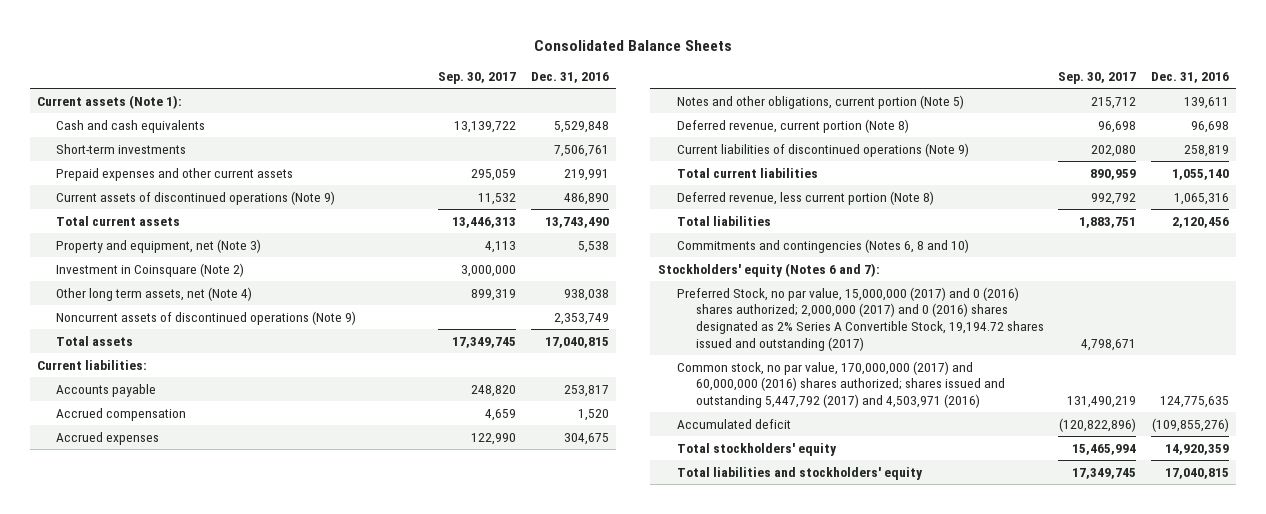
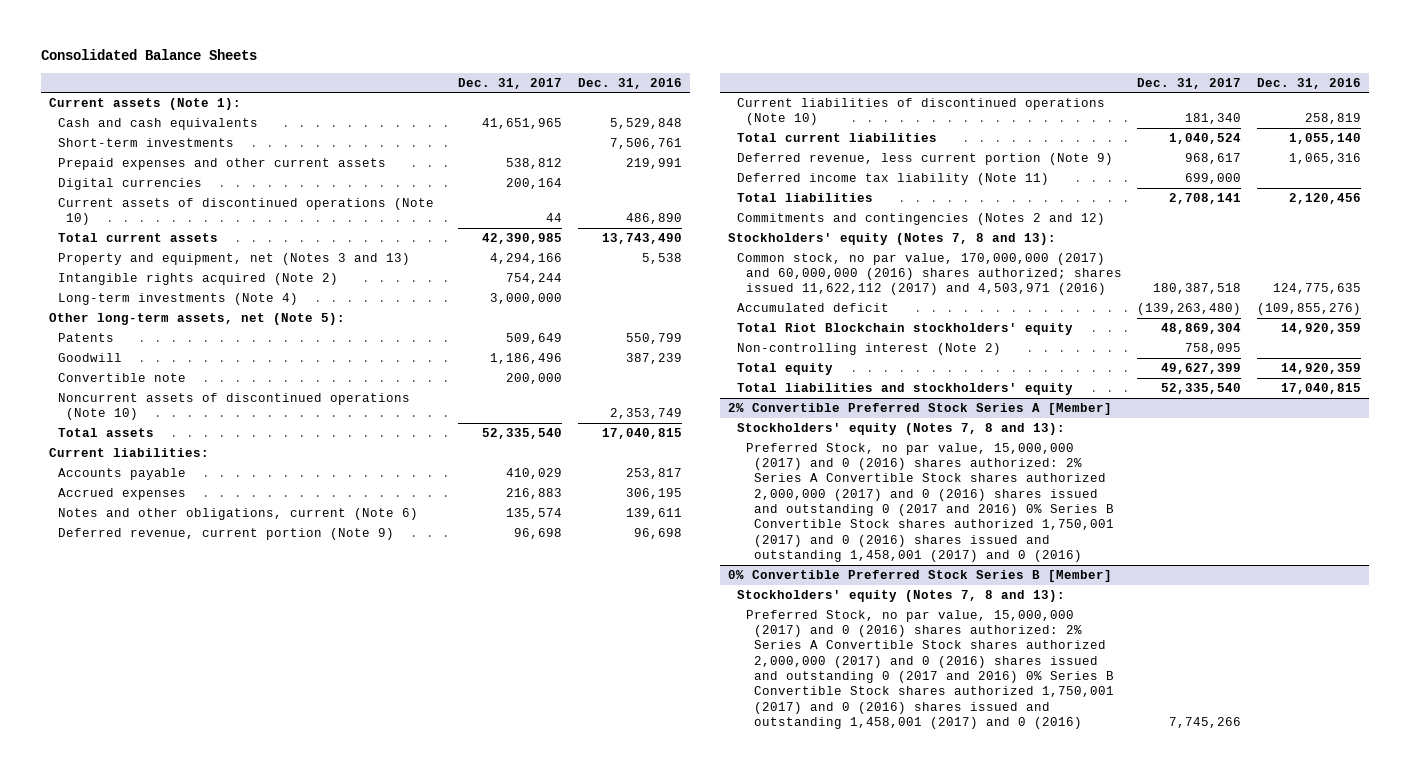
- | Sep. 30, 2017 | Dec. 31, 2016
+ | Dec. 31, 2017 | Dec. 31, 2016
- Current assets of discontinued operations (Note 9) | 11,532 | 486,890
+ Digital currencies | 200,164 |
+ Current assets of discontinued operations (Note 10) | 44 | 486,890
- Property and equipment, net (Note 3) | 4,113 | 5,538
- Investment in Coinsquare (Note 2) | 3,000,000 |
- Other long term assets, net (Note 4) | 899,319 | 938,038
- Noncurrent assets of discontinued operations (Note 9) | | 2,353,749
+ Property and equipment, net (Notes 3 and 13) | 4,294,166 | 5,538
+ Intangible rights acquired (Note 2) | 754,244 |
+ Long-term investments (Note 4) | 3,000,000 |
+ Other long-term assets, net (Note 5):
+ Patents | 509,649 | 550,799
+ Goodwill | 1,186,496 | 387,239
+ Convertible note | 200,000 |
+ Noncurrent assets of discontinued operations (Note 10) | | 2,353,749
- Accrued compensation | 4,659 | 1,520
- Accrued expenses | 122,990 | 304,675
- Notes and other obligations, current portion (Note 5) | 215,712 | 139,611
- Deferred revenue, current portion (Note 8) | 96,698 | 96,698
- Current liabilities of discontinued operations (Note 9) | 202,080 | 258,819
+ Accrued expenses | 216,883 | 306,195
+ Notes and other obligations, current (Note 6) | 135,574 | 139,611
+ Deferred revenue, current portion (Note 9) | 96,698 | 96,698
+ Current liabilities of discontinued operations (Note 10) | 181,340 | 258,819
- Deferred revenue, less current portion (Note 8) | 992,792 | 1,065,316
+ Deferred revenue, less current portion (Note 9) | 968,617 | 1,065,316
+ Deferred income tax liability (Note 11) | 699,000 |
- Commitments and contingencies (Notes 6, 8 and 10)
- Stockholders' equity (Notes 6 and 7):
- Preferred Stock, no par value, 15,000,000 (2017) and 0 (2016) shares authorized; 2,000,000 (2017) and 0 (2016) shares designated as 2% Series A Convertible Stock, 19,194.72 shares issued and outstanding (2017) | 4,798,671 |
- Common stock, no par value, 170,000,000 (2017) and 60,000,000 (2016) shares authorized; shares issued and outstanding 5,447,792 (2017) and 4,503,971 (2016) | 131,490,219 | 124,775,635
+ Commitments and contingencies (Notes 2 and 12)
+ Stockholders' equity (Notes 7, 8 and 13):
+ Common stock, no par value, 170,000,000 (2017) and 60,000,000 (2016) shares authorized; shares issued 11,622,112 (2017) and 4,503,971 (2016) | 180,387,518 | 124,775,635
- Total stockholders' equity | 15,465,994 | 14,920,359
+ Total Riot Blockchain stockholders' equity | 48,869,304 | 14,920,359
+ Non-controlling interest (Note 2) | 758,095 |
+ Total equity | 49,627,399 | 14,920,359
+ 2% Convertible Preferred Stock Series A [Member]
+ Stockholders' equity (Notes 7, 8 and 13):
+ Preferred Stock, no par value, 15,000,000 (2017) and 0 (2016) shares authorized: 2% Series A Convertible Stock shares authorized 2,000,000 (2017) and 0 (2016) shares issued and outstanding 0 (2017 and 2016) 0% Series B Convertible Stock shares authorized 1,750,001 (2017) and 0 (2016) shares issued and outstanding 1,458,001 (2017) and 0 (2016)
+ 0% Convertible Preferred Stock Series B [Member]
+ Stockholders' equity (Notes 7, 8 and 13):
+ Preferred Stock, no par value, 15,000,000 (2017) and 0 (2016) shares authorized: 2% Series A Convertible Stock shares authorized 2,000,000 (2017) and 0 (2016) shares issued and outstanding 0 (2017 and 2016) 0% Series B Convertible Stock shares authorized 1,750,001 (2017) and 0 (2016) shares issued and outstanding 1,458,001 (2017) and 0 (2016) | 7,745,266 |

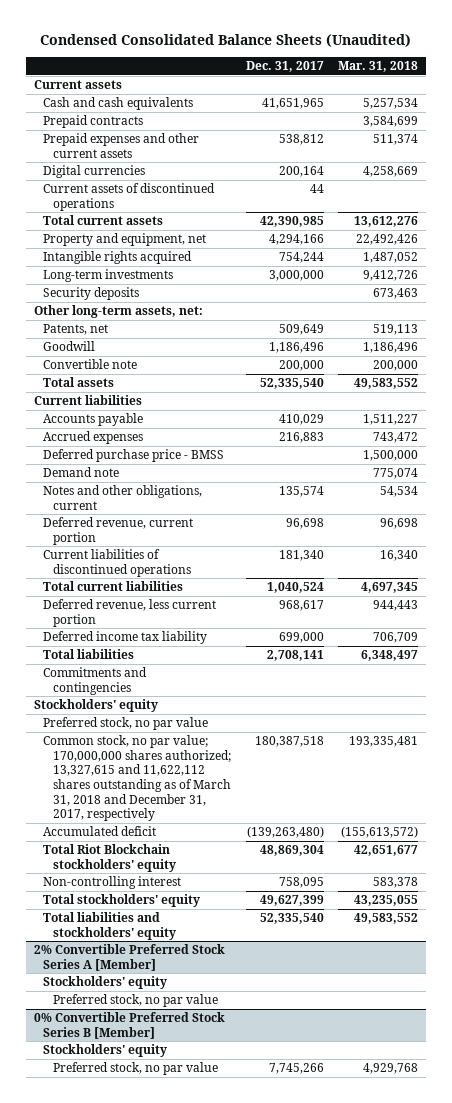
- Consolidated Balance Sheets
+ Condensed Consolidated Balance Sheets (Unaudited)
- | Dec. 31, 2017 | Dec. 31, 2016
+ | Dec. 31, 2017 | Mar. 31, 2018
- Current assets (Note 1):
+ Current assets
- Short-term investments | | 7,506,761
+ Prepaid contracts | | 3,584,699
- Current assets of discontinued operations (Note 10) | 44 | 486,890
+ Current assets of discontinued operations | 44 |
- Property and equipment, net (Notes 3 and 13) | 4,294,166 | 5,538
- Intangible rights acquired (Note 2) | 754,244 |
- Long-term investments (Note 4) | 3,000,000 |
- Other long-term assets, net (Note 5):
- Patents | 509,649 | 550,799
+ Property and equipment, net | 4,294,166 | 22,492,426
+ Intangible rights acquired | 754,244 | 1,487,052
+ Long-term investments | 3,000,000 | 9,412,726
+ Security deposits | | 673,463
+ Other long-term assets, net:
+ Patents, net | 509,649 | 519,113
- Noncurrent assets of discontinued operations (Note 10) | | 2,353,749
- Current liabilities:
+ Current liabilities
- Notes and other obligations, current (Note 6) | 135,574 | 139,611
- Deferred revenue, current portion (Note 9) | 96,698 | 96,698
- Current liabilities of discontinued operations (Note 10) | 181,340 | 258,819
+ Deferred purchase price - BMSS | | 1,500,000
+ Demand note | | 775,074
+ Notes and other obligations, current | 135,574 | 54,534
+ Deferred revenue, current portion | 96,698 | 96,698
+ Current liabilities of discontinued operations | 181,340 | 16,340
- Deferred revenue, less current portion (Note 9) | 968,617 | 1,065,316
- Deferred income tax liability (Note 11) | 699,000 |
+ Deferred revenue, less current portion | 968,617 | 944,443
+ Deferred income tax liability | 699,000 | 706,709
- Commitments and contingencies (Notes 2 and 12)
- Stockholders' equity (Notes 7, 8 and 13):
- Common stock, no par value, 170,000,000 (2017) and 60,000,000 (2016) shares authorized; shares issued 11,622,112 (2017) and 4,503,971 (2016) | 180,387,518 | 124,775,635
+ Commitments and contingencies
+ Stockholders' equity
+ Preferred stock, no par value
+ Common stock, no par value; 170,000,000 shares authorized; 13,327,615 and 11,622,112 shares outstanding as of March 31, 2018 and December 31, 2017, respectively | 180,387,518 | 193,335,481
- Non-controlling interest (Note 2) | 758,095 |
- Total equity | 49,627,399 | 14,920,359
+ Non-controlling interest | 758,095 | 583,378
+ Total stockholders' equity | 49,627,399 | 43,235,055
@ 2% Convertible Preferred Stock Series A [Member]
- Stockholders' equity (Notes 7, 8 and 13):
- Preferred Stock, no par value, 15,000,000 (2017) and 0 (2016) shares authorized: 2% Series A Convertible Stock shares authorized 2,000,000 (2017) and 0 (2016) shares issued and outstanding 0 (2017 and 2016) 0% Series B Convertible Stock shares authorized 1,750,001 (2017) and 0 (2016) shares issued and outstanding 1,458,001 (2017) and 0 (2016)
+ Stockholders' equity
+ Preferred stock, no par value
@ 0% Convertible Preferred Stock Series B [Member]
- Stockholders' equity (Notes 7, 8 and 13):
- Preferred Stock, no par value, 15,000,000 (2017) and 0 (2016) shares authorized: 2% Series A Convertible Stock shares authorized 2,000,000 (2017) and 0 (2016) shares issued and outstanding 0 (2017 and 2016) 0% Series B Convertible Stock shares authorized 1,750,001 (2017) and 0 (2016) shares issued and outstanding 1,458,001 (2017) and 0 (2016) | 7,745,266 |
+ Stockholders' equity
+ Preferred stock, no par value | 7,745,266 | 4,929,768

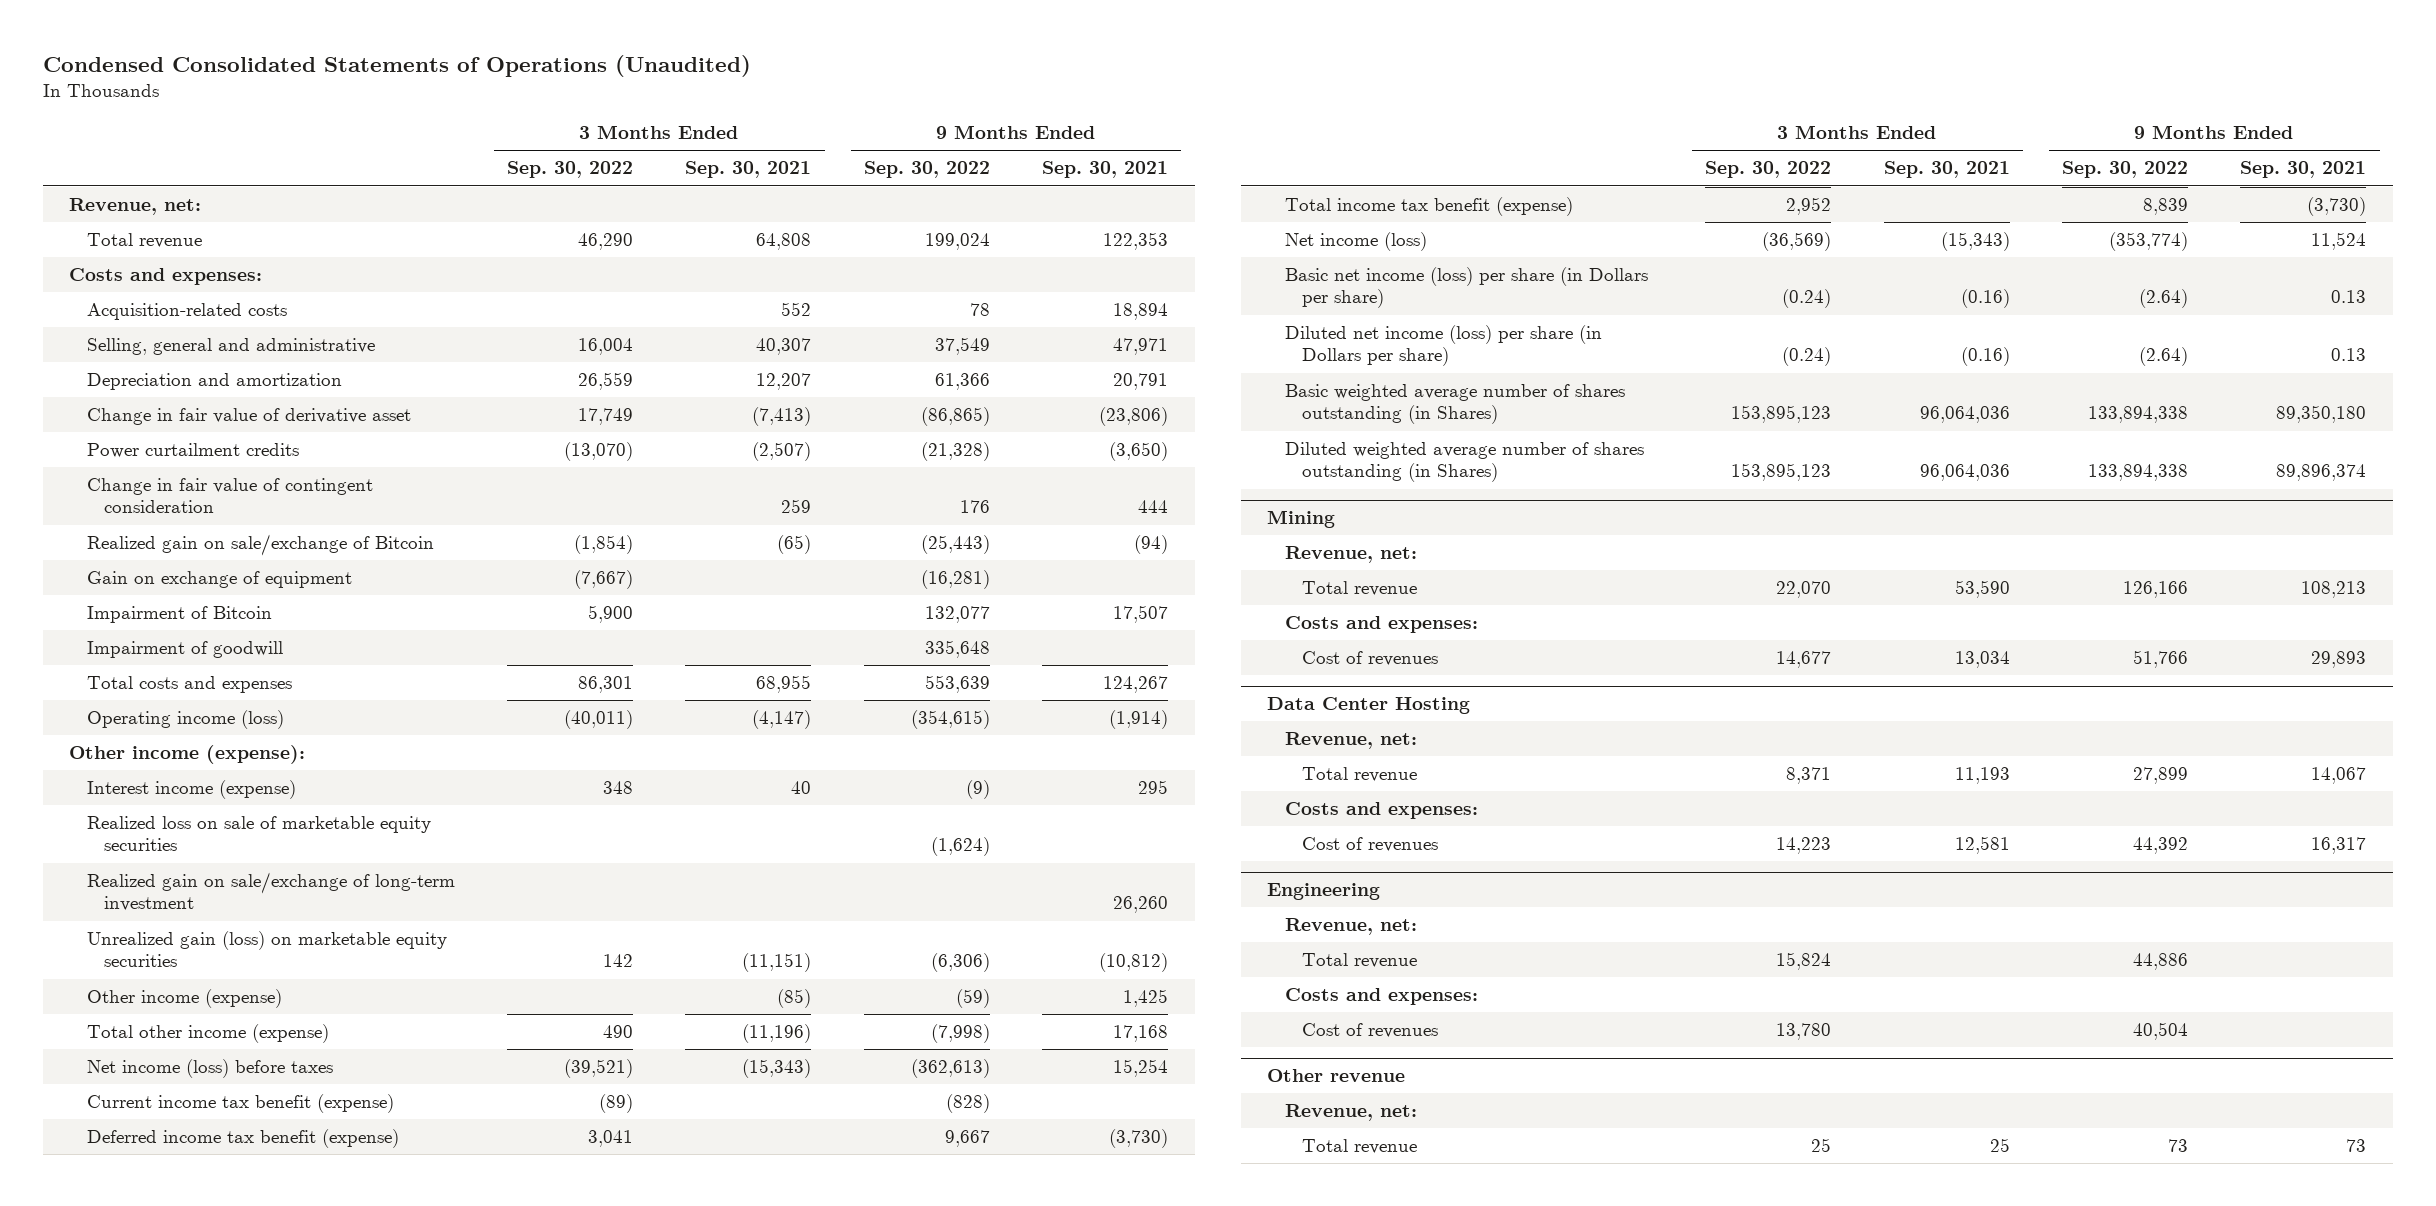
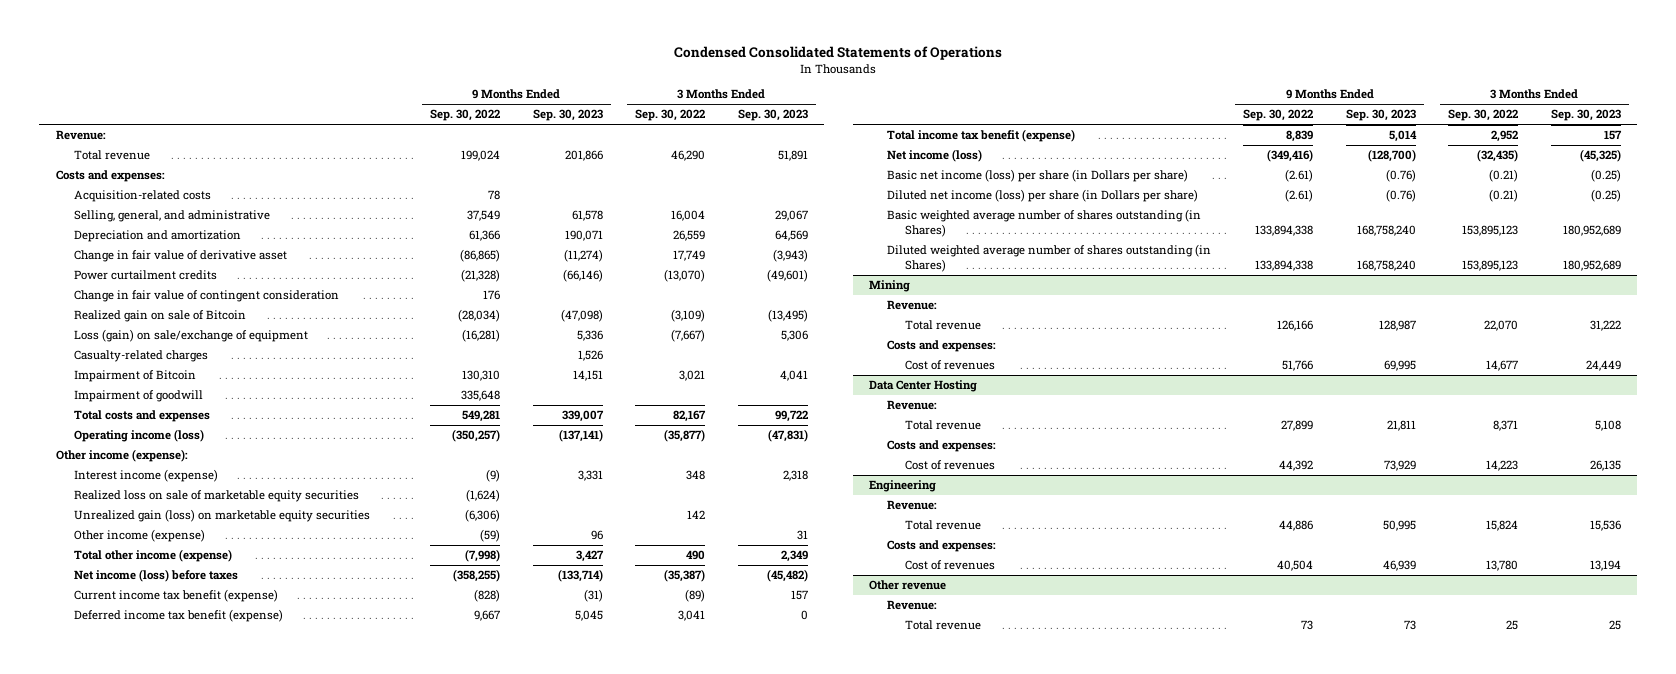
- Condensed Consolidated Statements of Operations (Unaudited)
+ Condensed Consolidated Statements of Operations
- | 3 Months Ended Sep. 30, 2022 | 3 Months Ended Sep. 30, 2021 | 9 Months Ended Sep. 30, 2022 | 9 Months Ended Sep. 30, 2021
+ | 9 Months Ended Sep. 30, 2022 | 9 Months Ended Sep. 30, 2023 | 3 Months Ended Sep. 30, 2022 | 3 Months Ended Sep. 30, 2023
- Revenue, net:
+ Revenue:
- Selling, general and administrative | 16,004 | 40,307 | 37,549 | 47,971
+ Selling, general, and administrative | 37,549 | 61,578 | 16,004 | 29,067
- Realized gain on sale/exchange of Bitcoin | (1,854) | (65) | (25,443) | (94)
- Gain on exchange of equipment | (7,667) | | (16,281) |
- Impairment of Bitcoin | 5,900 | | 132,077 | 17,507
+ Realized gain on sale of Bitcoin | (28,034) | (47,098) | (3,109) | (13,495)
+ Loss (gain) on sale/exchange of equipment | (16,281) | 5,336 | (7,667) | 5,306
+ Casualty-related charges | | 1,526 | |
+ Impairment of Bitcoin | 130,310 | 14,151 | 3,021 | 4,041
- Total costs and expenses | 86,301 | 68,955 | 553,639 | 124,267
- Operating income (loss) | (40,011) | (4,147) | (354,615) | (1,914)
+ Total costs and expenses | 549,281 | 339,007 | 82,167 | 99,722
+ Operating income (loss) | (350,257) | (137,141) | (35,877) | (47,831)
- Realized gain on sale/exchange of long-term investment | | | | 26,260
- Net income (loss) before taxes | (39,521) | (15,343) | (362,613) | 15,254
+ Net income (loss) before taxes | (358,255) | (133,714) | (35,387) | (45,482)
- Net income (loss) | (36,569) | (15,343) | (353,774) | 11,524
- Basic net income (loss) per share (in Dollars per share) | (0.24) | (0.16) | (2.64) | 0.13
- Diluted net income (loss) per share (in Dollars per share) | (0.24) | (0.16) | (2.64) | 0.13
+ Net income (loss) | (349,416) | (128,700) | (32,435) | (45,325)
+ Basic net income (loss) per share (in Dollars per share) | (2.61) | (0.76) | (0.21) | (0.25)
+ Diluted net income (loss) per share (in Dollars per share) | (2.61) | (0.76) | (0.21) | (0.25)
@ Mining
- Revenue, net:
+ Revenue:
@ Data Center Hosting
- Revenue, net:
+ Revenue:
@ Engineering
- Revenue, net:
+ Revenue:
@ Other revenue
- Revenue, net:
+ Revenue:

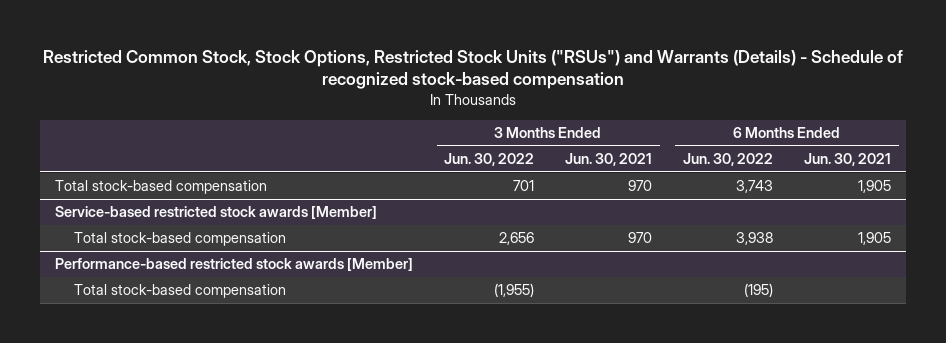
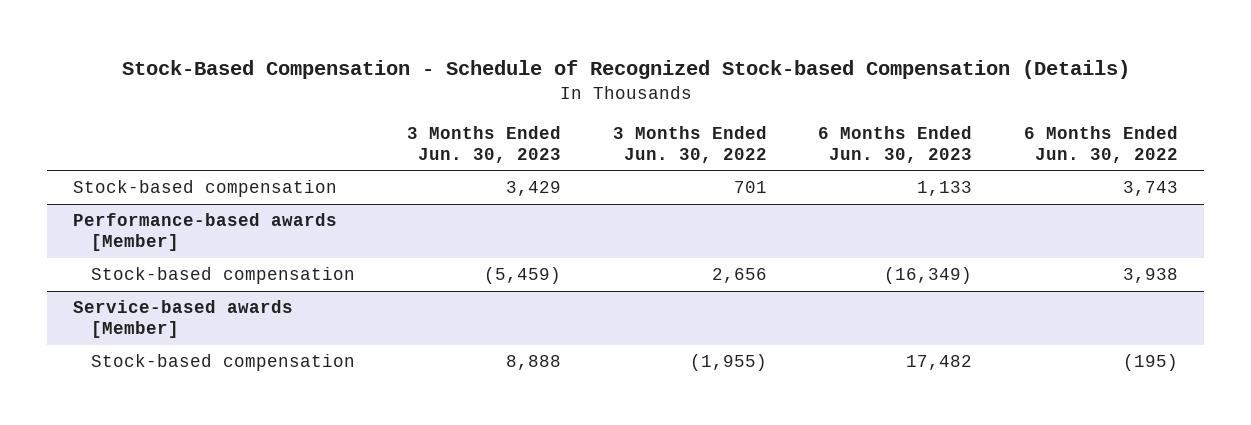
- Restricted Common Stock, Stock Options, Restricted Stock Units ("RSUs") and Warrants (Details) - Schedule of recognized stock-based compensation
+ Stock-Based Compensation - Schedule of Recognized Stock-based Compensation (Details)
- | 3 Months Ended Jun. 30, 2022 | 3 Months Ended Jun. 30, 2021 | 6 Months Ended Jun. 30, 2022 | 6 Months Ended Jun. 30, 2021
+ | 3 Months Ended Jun. 30, 2023 | 3 Months Ended Jun. 30, 2022 | 6 Months Ended Jun. 30, 2023 | 6 Months Ended Jun. 30, 2022
- Total stock-based compensation | 701 | 970 | 3,743 | 1,905
- Service-based restricted stock awards [Member]
- Total stock-based compensation | 2,656 | 970 | 3,938 | 1,905
- Performance-based restricted stock awards [Member]
- Total stock-based compensation | (1,955) | | (195) |
+ Stock-based compensation | 3,429 | 701 | 1,133 | 3,743
+ Performance-based awards [Member]
+ Stock-based compensation | (5,459) | 2,656 | (16,349) | 3,938
+ Service-based awards [Member]
+ Stock-based compensation | 8,888 | (1,955) | 17,482 | (195)

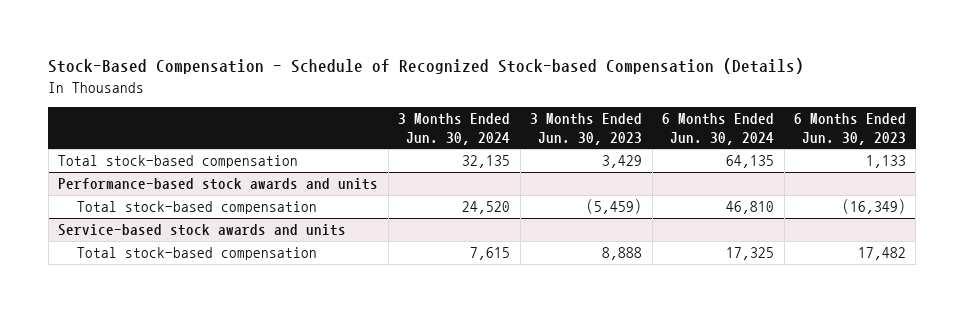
- | 3 Months Ended Jun. 30, 2023 | 3 Months Ended Jun. 30, 2022 | 6 Months Ended Jun. 30, 2023 | 6 Months Ended Jun. 30, 2022
+ | 3 Months Ended Jun. 30, 2024 | 3 Months Ended Jun. 30, 2023 | 6 Months Ended Jun. 30, 2024 | 6 Months Ended Jun. 30, 2023
- Stock-based compensation | 3,429 | 701 | 1,133 | 3,743
- Performance-based awards [Member]
- Stock-based compensation | (5,459) | 2,656 | (16,349) | 3,938
- Service-based awards [Member]
- Stock-based compensation | 8,888 | (1,955) | 17,482 | (195)
+ Total stock-based compensation | 32,135 | 3,429 | 64,135 | 1,133
+ Performance-based stock awards and units
+ Total stock-based compensation | 24,520 | (5,459) | 46,810 | (16,349)
+ Service-based stock awards and units
+ Total stock-based compensation | 7,615 | 8,888 | 17,325 | 17,482

